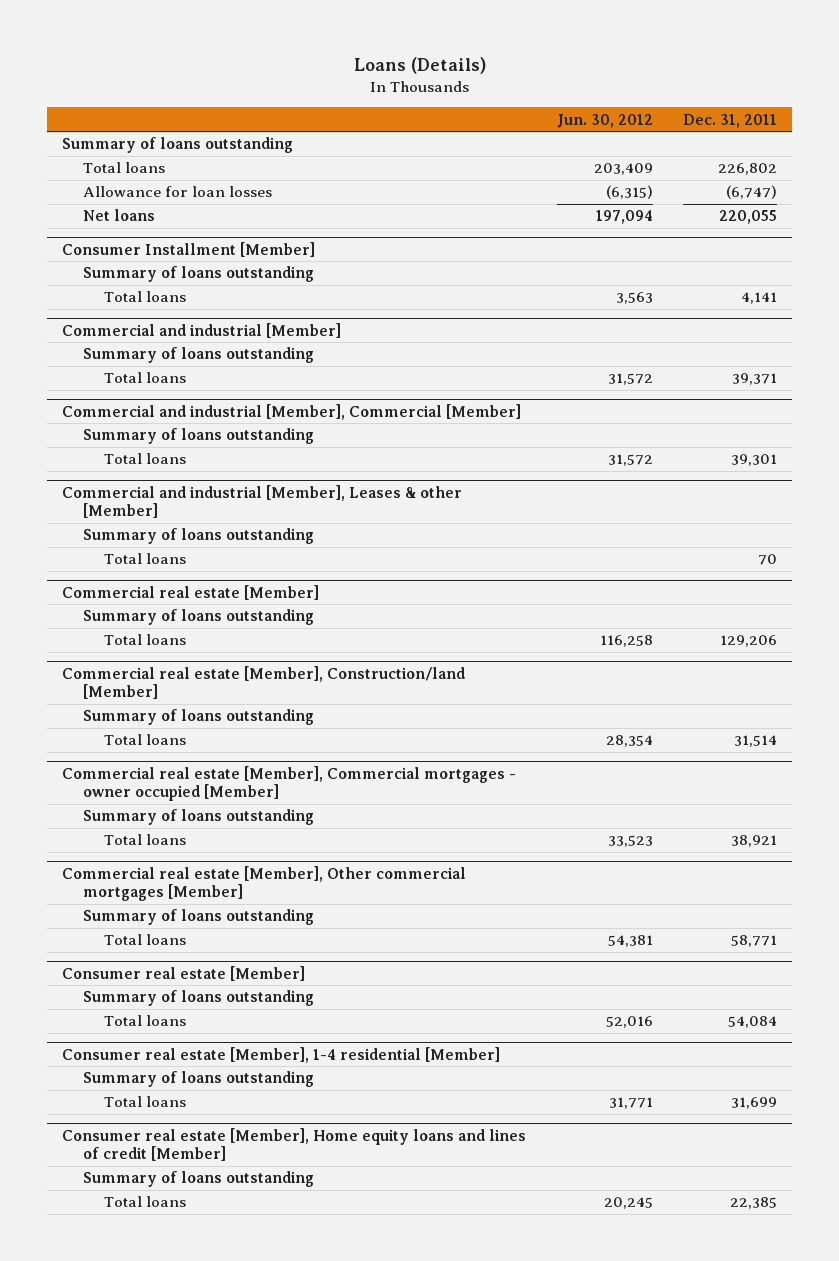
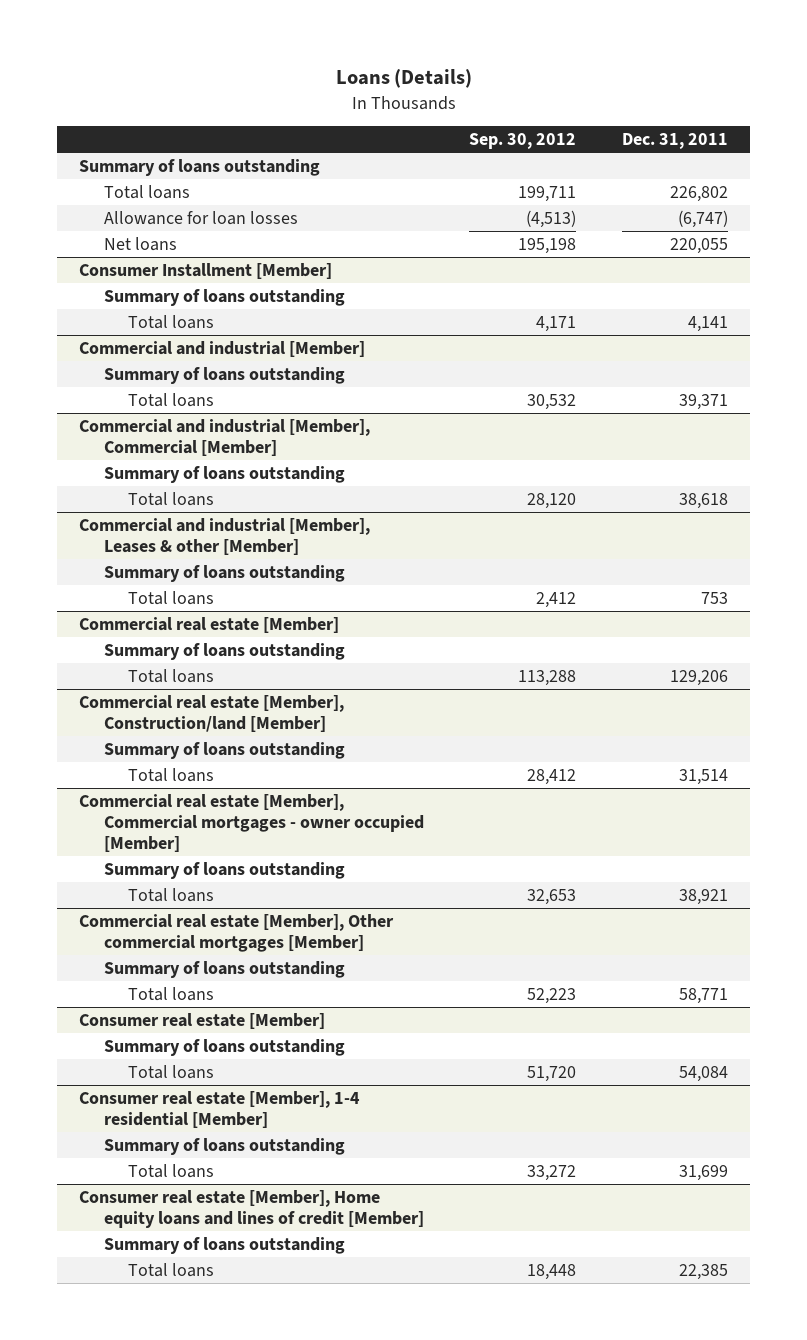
- | Jun. 30, 2012 | Dec. 31, 2011
+ | Sep. 30, 2012 | Dec. 31, 2011
@ Commercial and industrial [Member], Commercial [Member]
- Total loans | 31,572 | 39,301
+ Total loans | 28,120 | 38,618
@ Commercial and industrial [Member], Leases & other [Member]
- Total loans | | 70
+ Total loans | 2,412 | 753

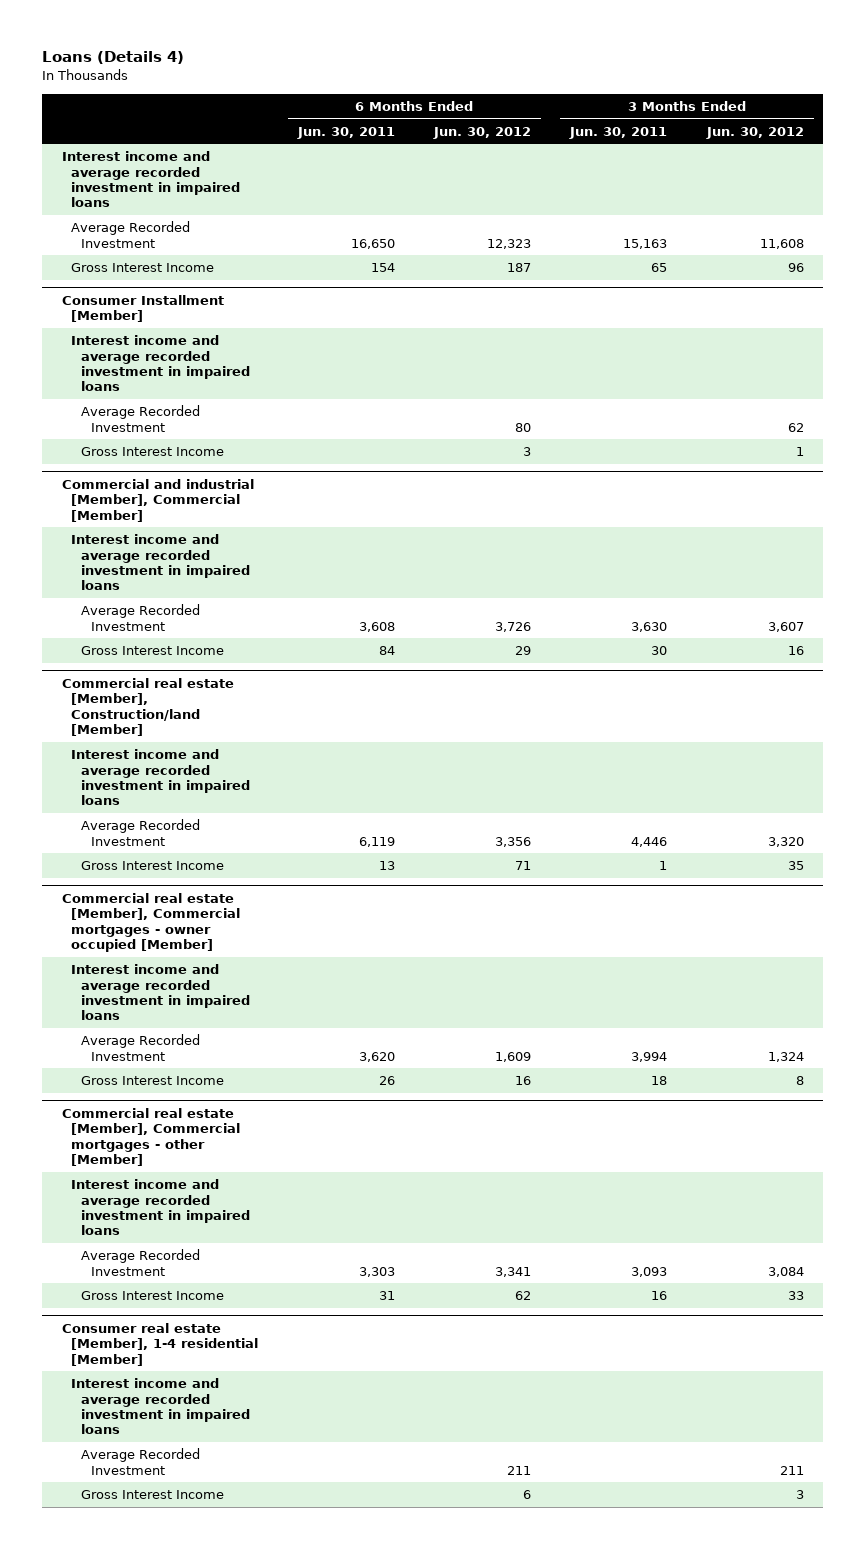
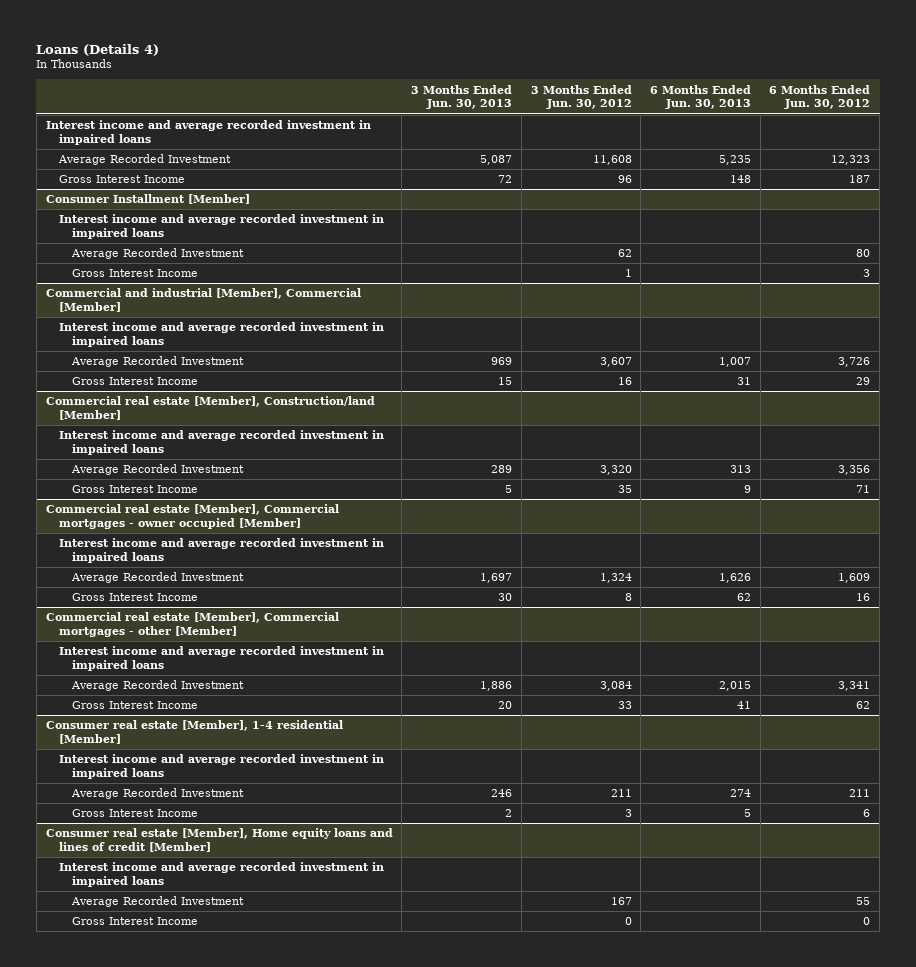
- | 6 Months Ended Jun. 30, 2011 | 6 Months Ended Jun. 30, 2012 | 3 Months Ended Jun. 30, 2011 | 3 Months Ended Jun. 30, 2012
+ | 3 Months Ended Jun. 30, 2013 | 3 Months Ended Jun. 30, 2012 | 6 Months Ended Jun. 30, 2013 | 6 Months Ended Jun. 30, 2012
+ Consumer real estate [Member], Home equity loans and lines of credit [Member]
+ Interest income and average recorded investment in impaired loans
+ Average Recorded Investment | | 167 | | 55
+ Gross Interest Income | | 0 | | 0

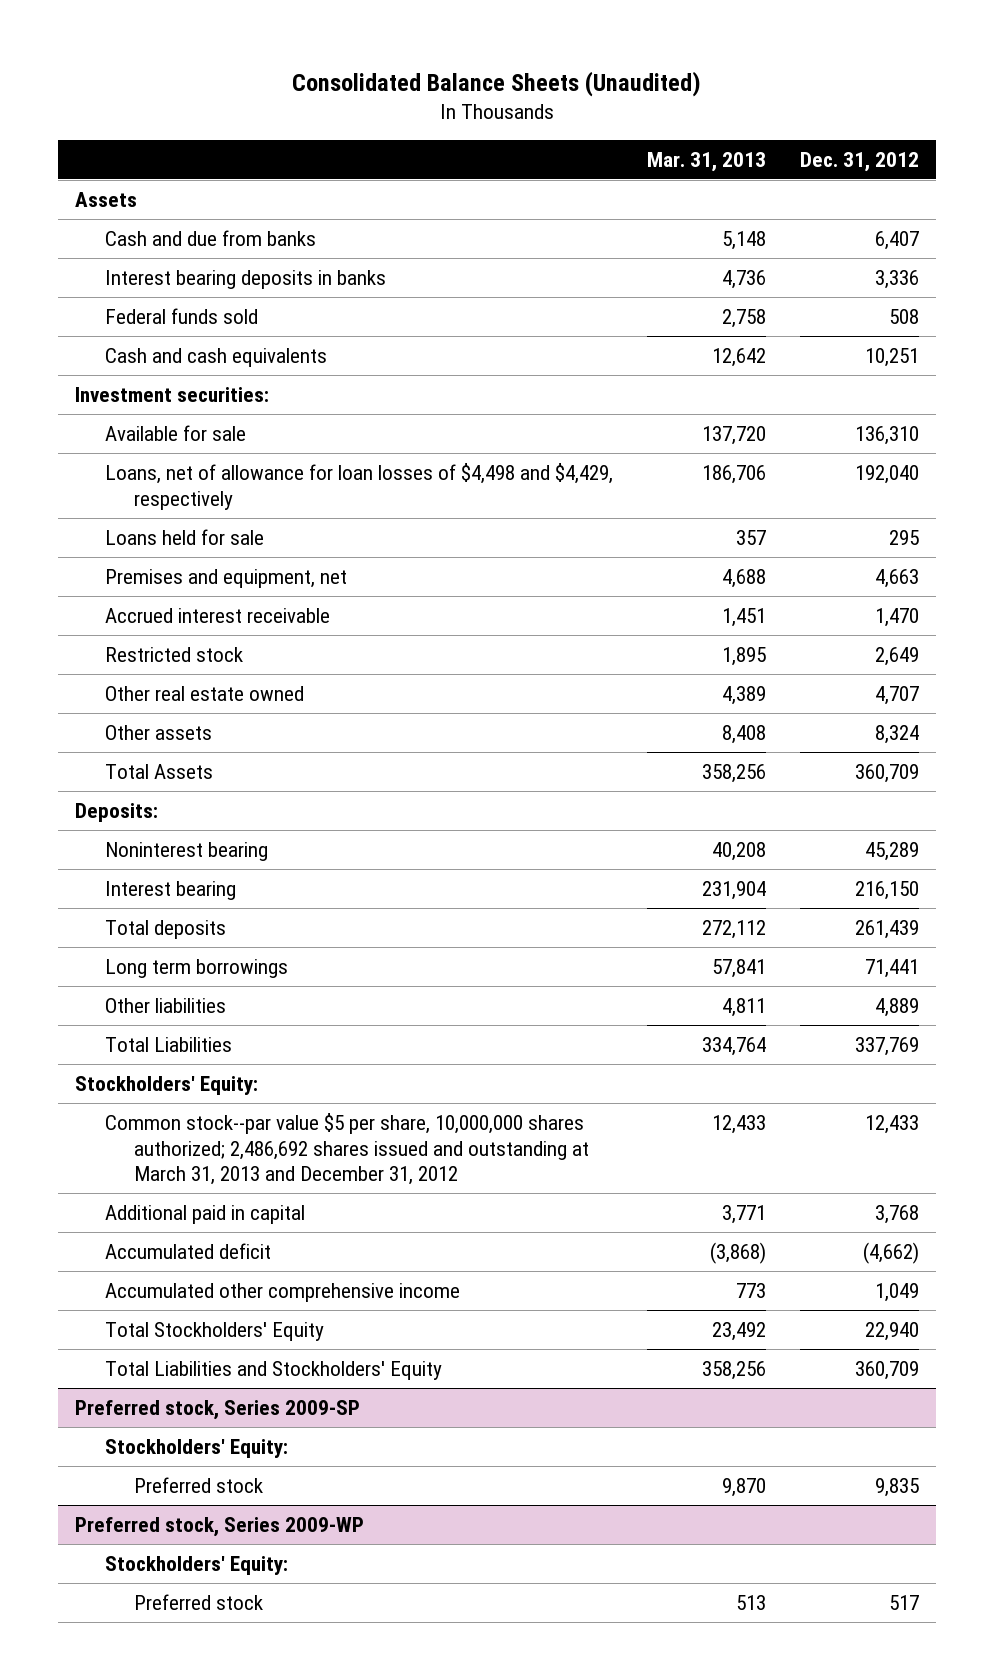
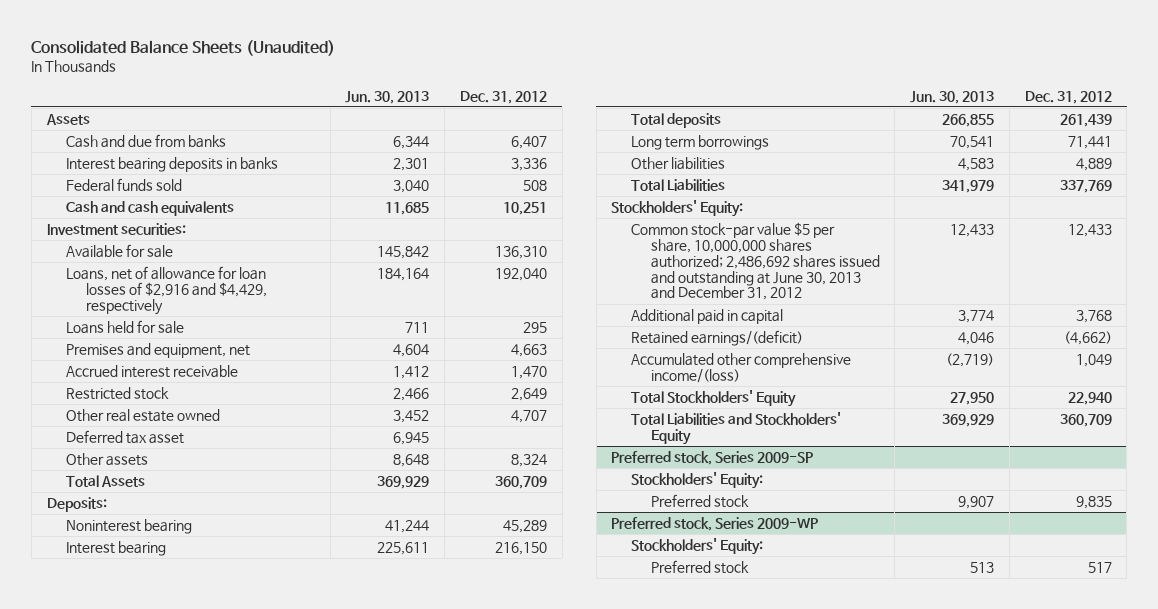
- | Mar. 31, 2013 | Dec. 31, 2012
+ | Jun. 30, 2013 | Dec. 31, 2012
- Loans, net of allowance for loan losses of $4,498 and $4,429, respectively | 186,706 | 192,040
+ Loans, net of allowance for loan losses of $2,916 and $4,429, respectively | 184,164 | 192,040
+ Deferred tax asset | 6,945 |
- Common stock--par value $5 per share, 10,000,000 shares authorized; 2,486,692 shares issued and outstanding at March 31, 2013 and December 31, 2012 | 12,433 | 12,433
+ Common stock-par value $5 per share, 10,000,000 shares authorized; 2,486,692 shares issued and outstanding at June 30, 2013 and December 31, 2012 | 12,433 | 12,433
- Accumulated deficit | (3,868) | (4,662)
- Accumulated other comprehensive income | 773 | 1,049
+ Retained earnings/(deficit) | 4,046 | (4,662)
+ Accumulated other comprehensive income/(loss) | (2,719) | 1,049

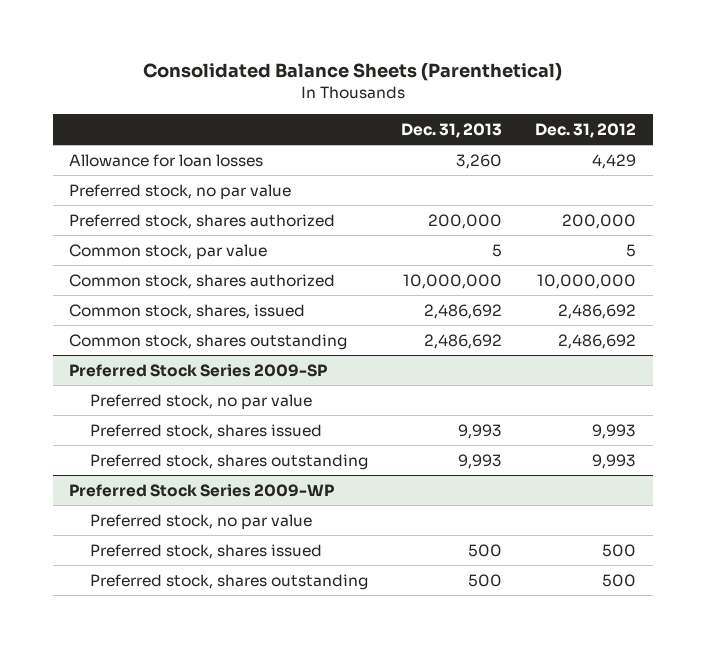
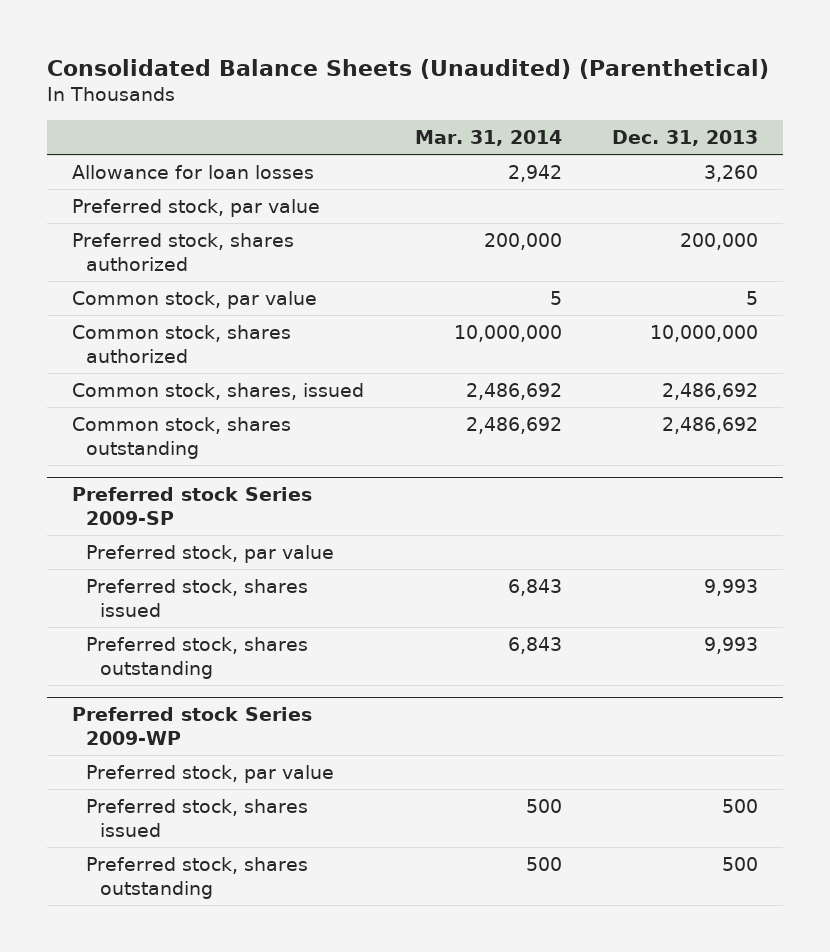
- Consolidated Balance Sheets (Parenthetical)
+ Consolidated Balance Sheets (Unaudited) (Parenthetical)
- | Dec. 31, 2013 | Dec. 31, 2012
+ | Mar. 31, 2014 | Dec. 31, 2013
- Preferred stock, no par value
+ Preferred stock, par value
- Preferred Stock Series 2009-SP
- Preferred stock, no par value
+ Preferred stock Series 2009-SP
+ Preferred stock, par value
- Preferred Stock Series 2009-WP
- Preferred stock, no par value
+ Preferred stock Series 2009-WP
+ Preferred stock, par value

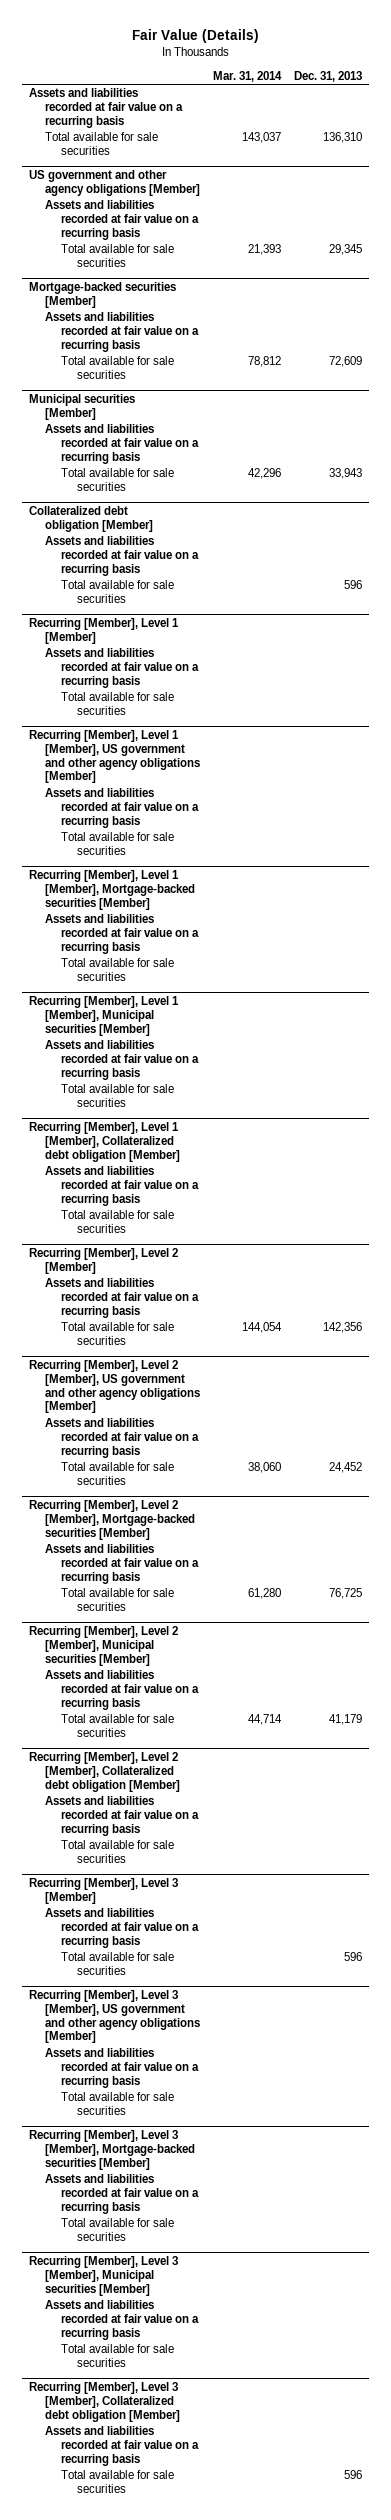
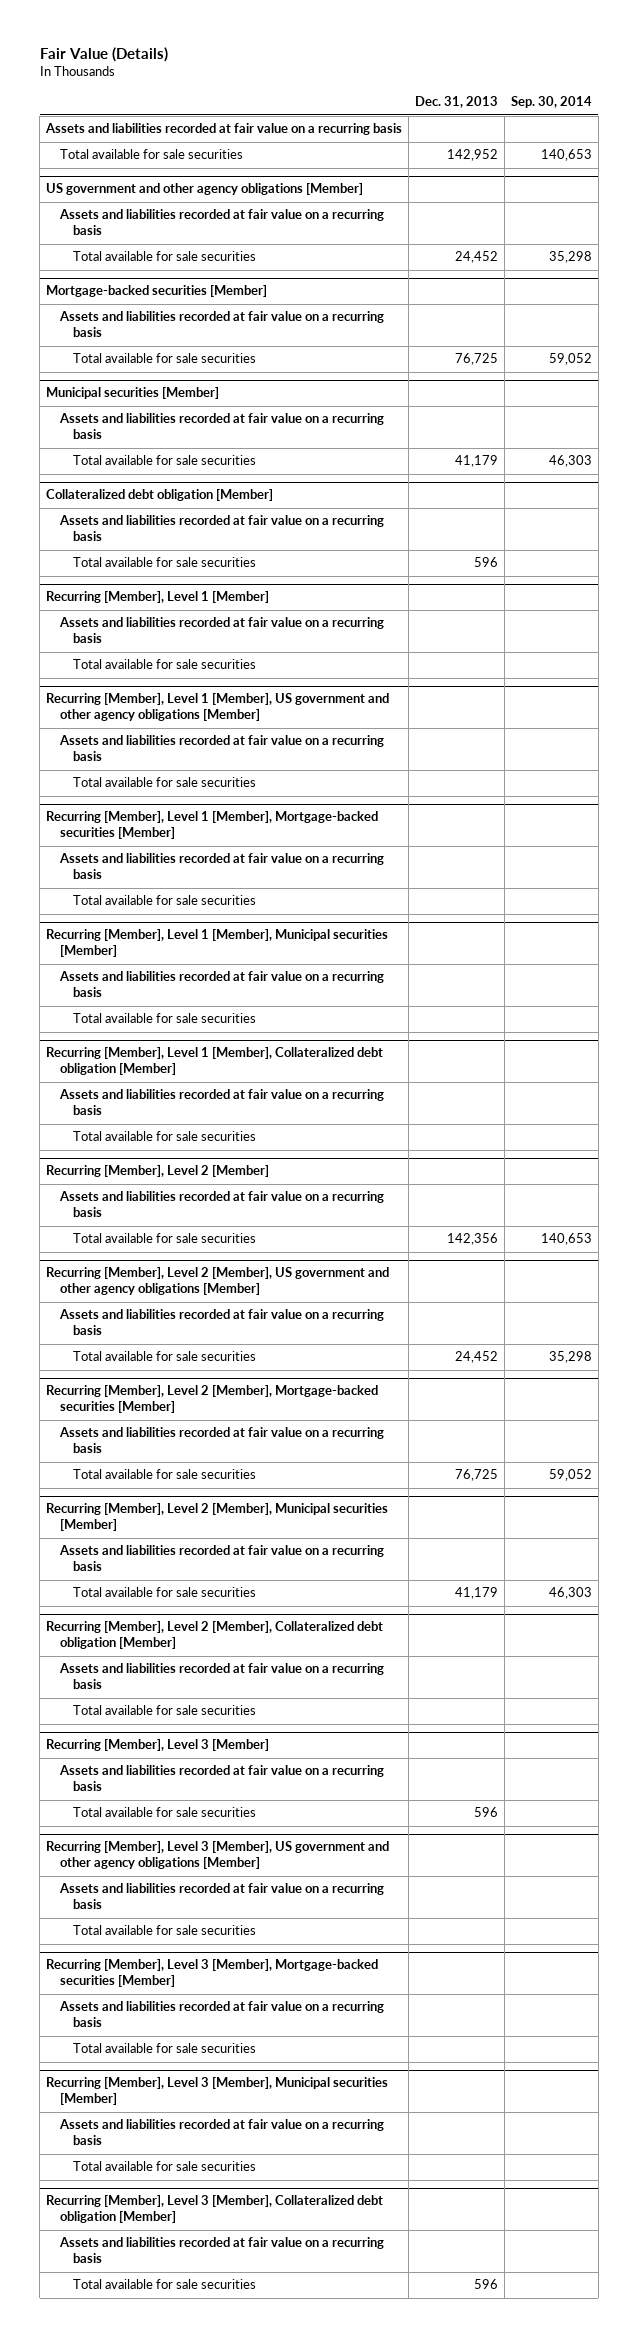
- | Mar. 31, 2014 | Dec. 31, 2013
+ | Dec. 31, 2013 | Sep. 30, 2014
- Total available for sale securities | 143,037 | 136,310
+ Total available for sale securities | 142,952 | 140,653
@ US government and other agency obligations [Member]
- Total available for sale securities | 21,393 | 29,345
+ Total available for sale securities | 24,452 | 35,298
@ Mortgage-backed securities [Member]
- Total available for sale securities | 78,812 | 72,609
+ Total available for sale securities | 76,725 | 59,052
@ Municipal securities [Member]
- Total available for sale securities | 42,296 | 33,943
+ Total available for sale securities | 41,179 | 46,303

